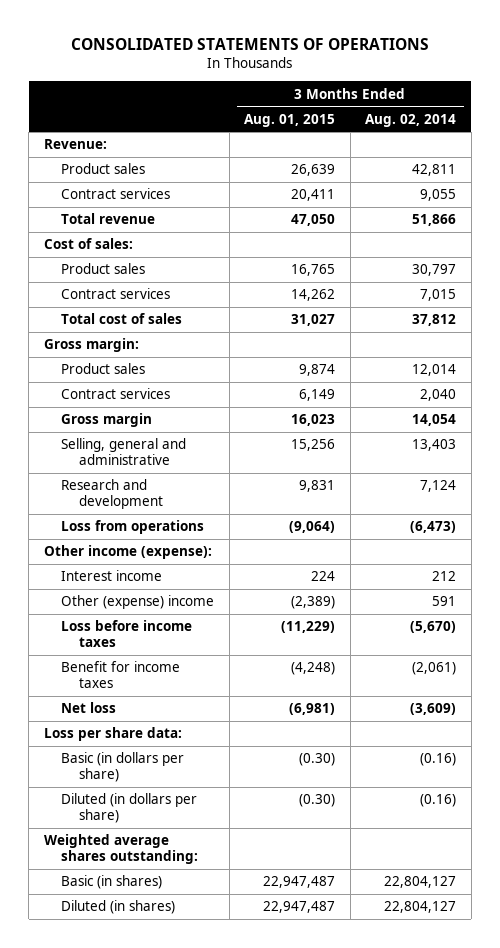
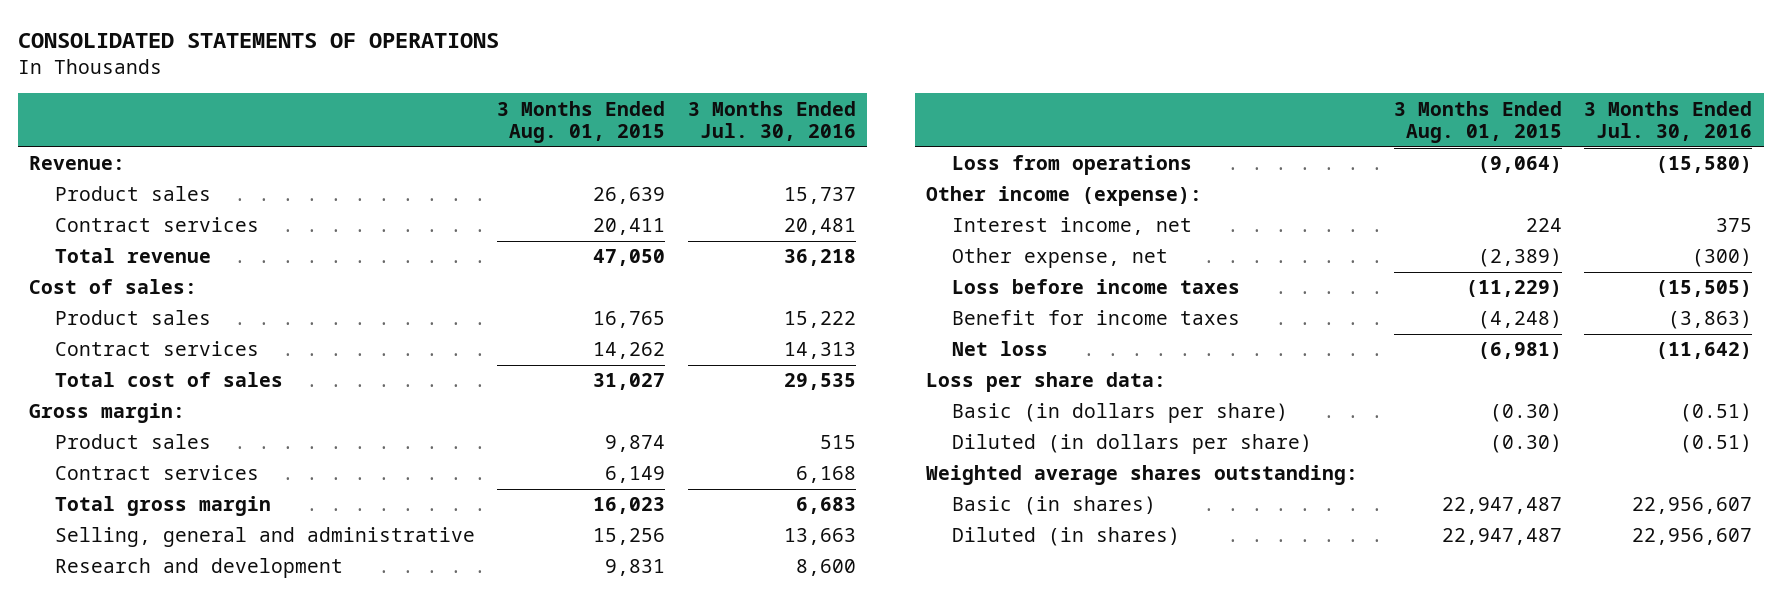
- | 3 Months Ended Aug. 01, 2015 | 3 Months Ended Aug. 02, 2014
+ | 3 Months Ended Aug. 01, 2015 | 3 Months Ended Jul. 30, 2016
- Gross margin | 16,023 | 14,054
+ Total gross margin | 16,023 | 6,683
- Interest income | 224 | 212
- Other (expense) income | (2,389) | 591
+ Interest income, net | 224 | 375
+ Other expense, net | (2,389) | (300)

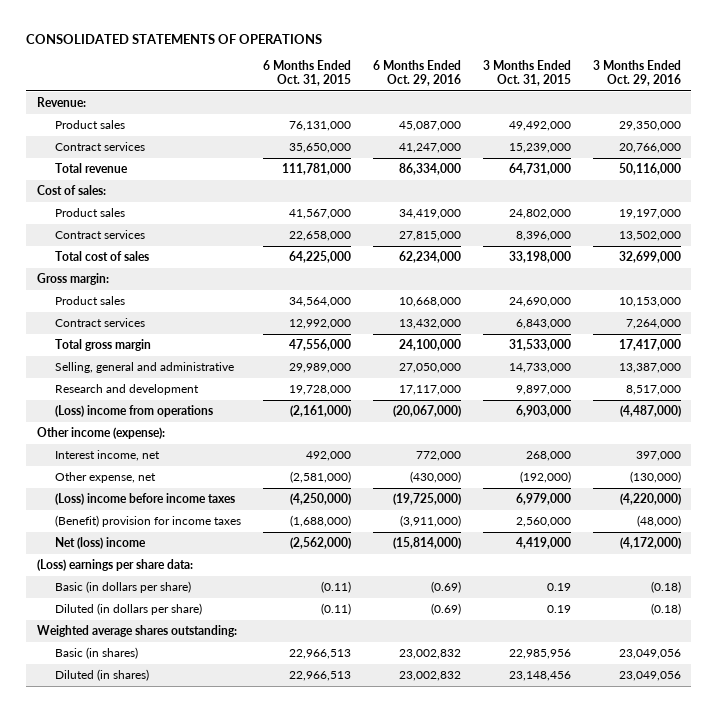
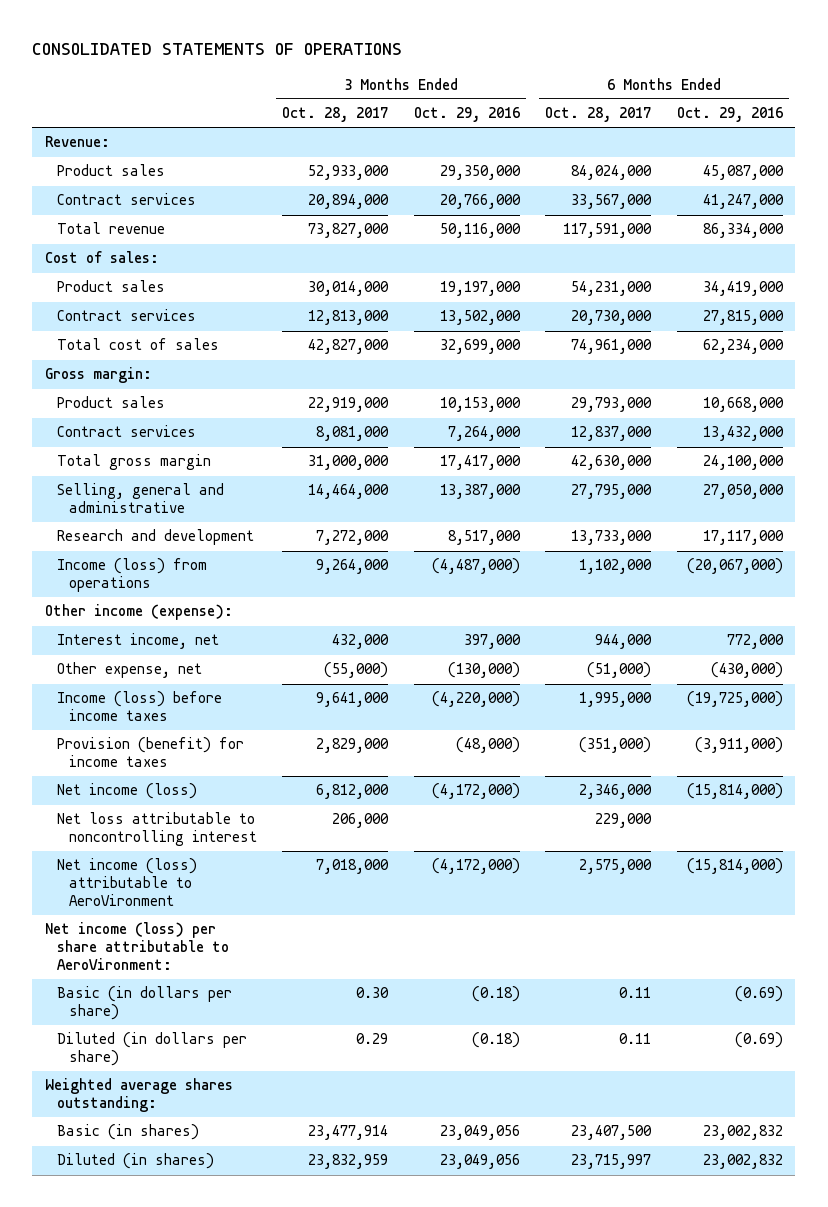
- | 6 Months Ended Oct. 31, 2015 | 6 Months Ended Oct. 29, 2016 | 3 Months Ended Oct. 31, 2015 | 3 Months Ended Oct. 29, 2016
+ | 3 Months Ended Oct. 28, 2017 | 3 Months Ended Oct. 29, 2016 | 6 Months Ended Oct. 28, 2017 | 6 Months Ended Oct. 29, 2016
- (Loss) income from operations | (2,161,000) | (20,067,000) | 6,903,000 | (4,487,000)
+ Income (loss) from operations | 9,264,000 | (4,487,000) | 1,102,000 | (20,067,000)
- (Loss) income before income taxes | (4,250,000) | (19,725,000) | 6,979,000 | (4,220,000)
- (Benefit) provision for income taxes | (1,688,000) | (3,911,000) | 2,560,000 | (48,000)
- Net (loss) income | (2,562,000) | (15,814,000) | 4,419,000 | (4,172,000)
- (Loss) earnings per share data:
+ Income (loss) before income taxes | 9,641,000 | (4,220,000) | 1,995,000 | (19,725,000)
+ Provision (benefit) for income taxes | 2,829,000 | (48,000) | (351,000) | (3,911,000)
+ Net income (loss) | 6,812,000 | (4,172,000) | 2,346,000 | (15,814,000)
+ Net loss attributable to noncontrolling interest | 206,000 | | 229,000 |
+ Net income (loss) attributable to AeroVironment | 7,018,000 | (4,172,000) | 2,575,000 | (15,814,000)
+ Net income (loss) per share attributable to AeroVironment:

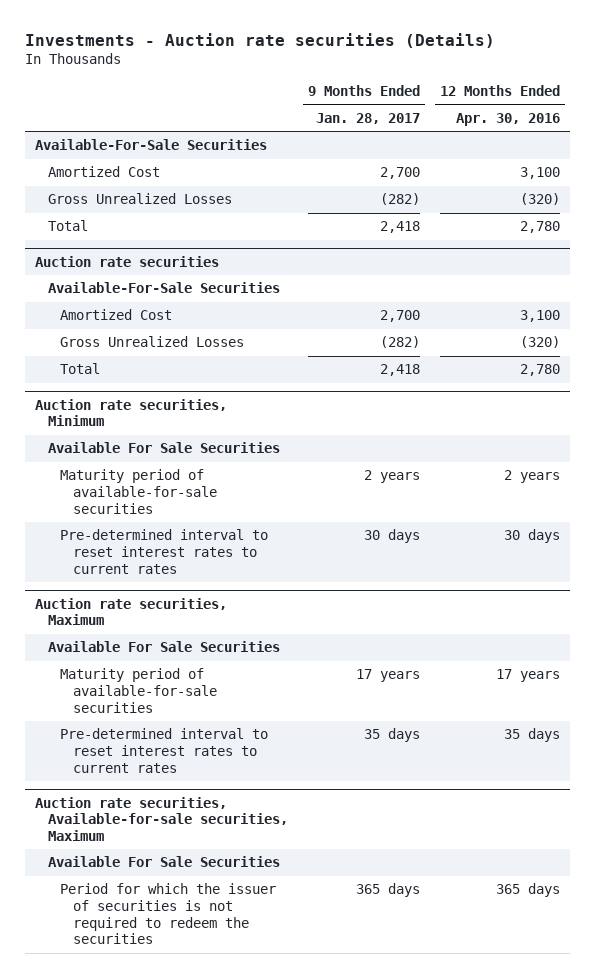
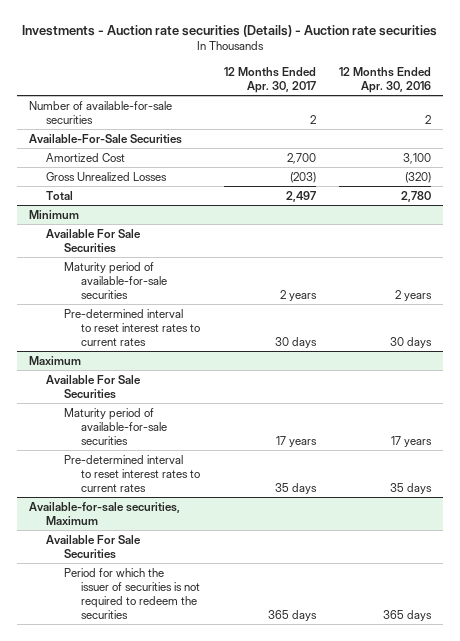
- Investments - Auction rate securities (Details)
+ Investments - Auction rate securities (Details) - Auction rate securities
- | 9 Months Ended Jan. 28, 2017 | 12 Months Ended Apr. 30, 2016
+ | 12 Months Ended Apr. 30, 2017 | 12 Months Ended Apr. 30, 2016
- Available-For-Sale Securities
- Amortized Cost | 2,700 | 3,100
- Gross Unrealized Losses | (282) | (320)
- Total | 2,418 | 2,780
- Auction rate securities
+ Number of available-for-sale securities | 2 | 2
- Auction rate securities, Minimum
+ Minimum
- Auction rate securities, Maximum
+ Maximum
- Auction rate securities, Available-for-sale securities, Maximum
+ Available-for-sale securities, Maximum

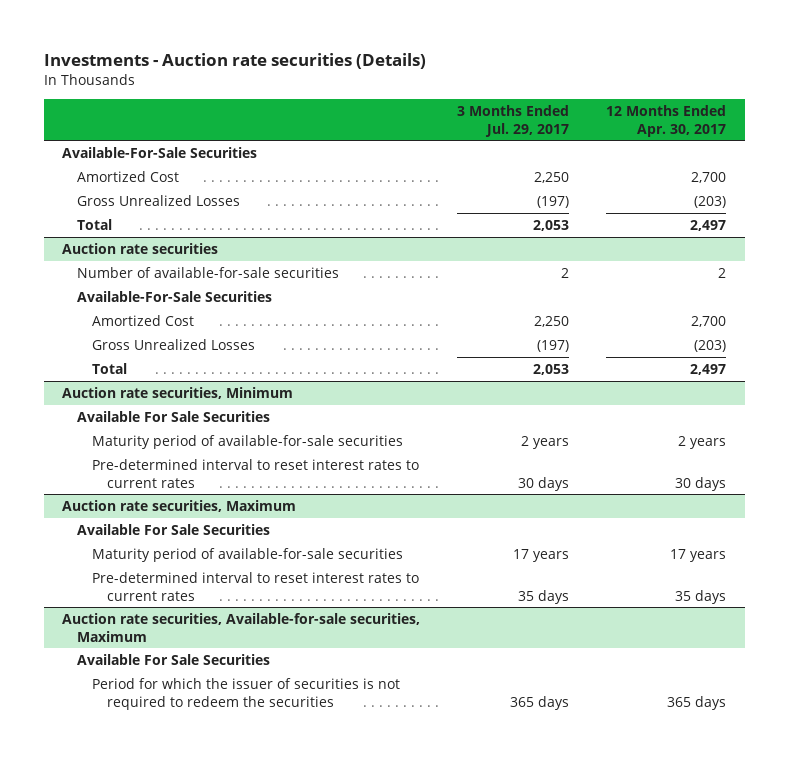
- Investments - Auction rate securities (Details) - Auction rate securities
+ Investments - Auction rate securities (Details)
- | 12 Months Ended Apr. 30, 2017 | 12 Months Ended Apr. 30, 2016
+ | 3 Months Ended Jul. 29, 2017 | 12 Months Ended Apr. 30, 2017
+ Available-For-Sale Securities
+ Amortized Cost | 2,250 | 2,700
+ Gross Unrealized Losses | (197) | (203)
+ Total | 2,053 | 2,497
+ Auction rate securities
- Minimum
+ Auction rate securities, Minimum
- Maximum
+ Auction rate securities, Maximum
- Available-for-sale securities, Maximum
+ Auction rate securities, Available-for-sale securities, Maximum

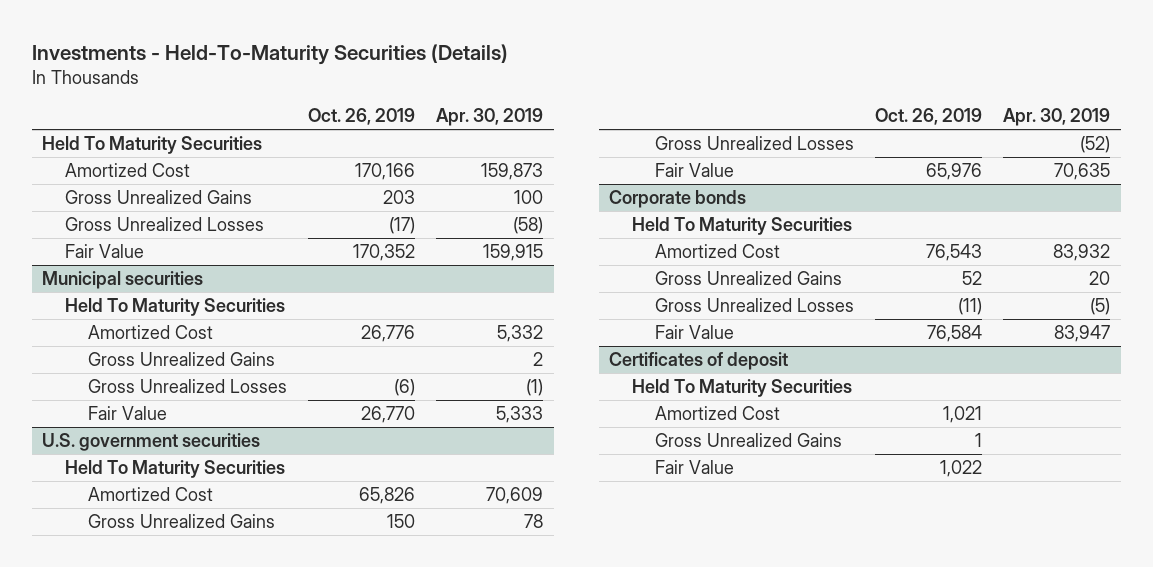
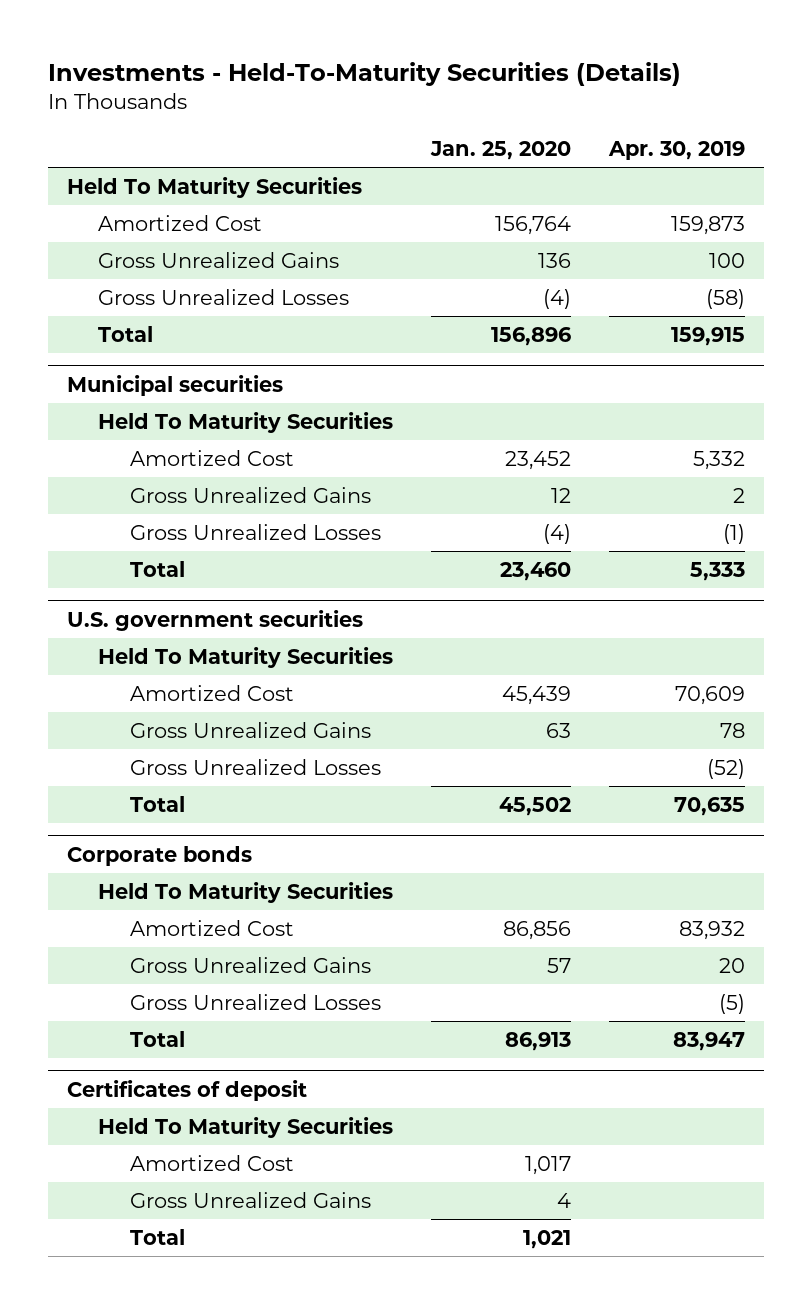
- | Oct. 26, 2019 | Apr. 30, 2019
+ | Jan. 25, 2020 | Apr. 30, 2019
- Fair Value | 170,352 | 159,915
+ Total | 156,896 | 159,915
@ Municipal securities
- Fair Value | 26,770 | 5,333
+ Total | 23,460 | 5,333
@ U.S. government securities
- Fair Value | 65,976 | 70,635
+ Total | 45,502 | 70,635
@ Corporate bonds
- Fair Value | 76,584 | 83,947
+ Total | 86,913 | 83,947
@ Certificates of deposit
- Fair Value | 1,022 |
+ Total | 1,021 |

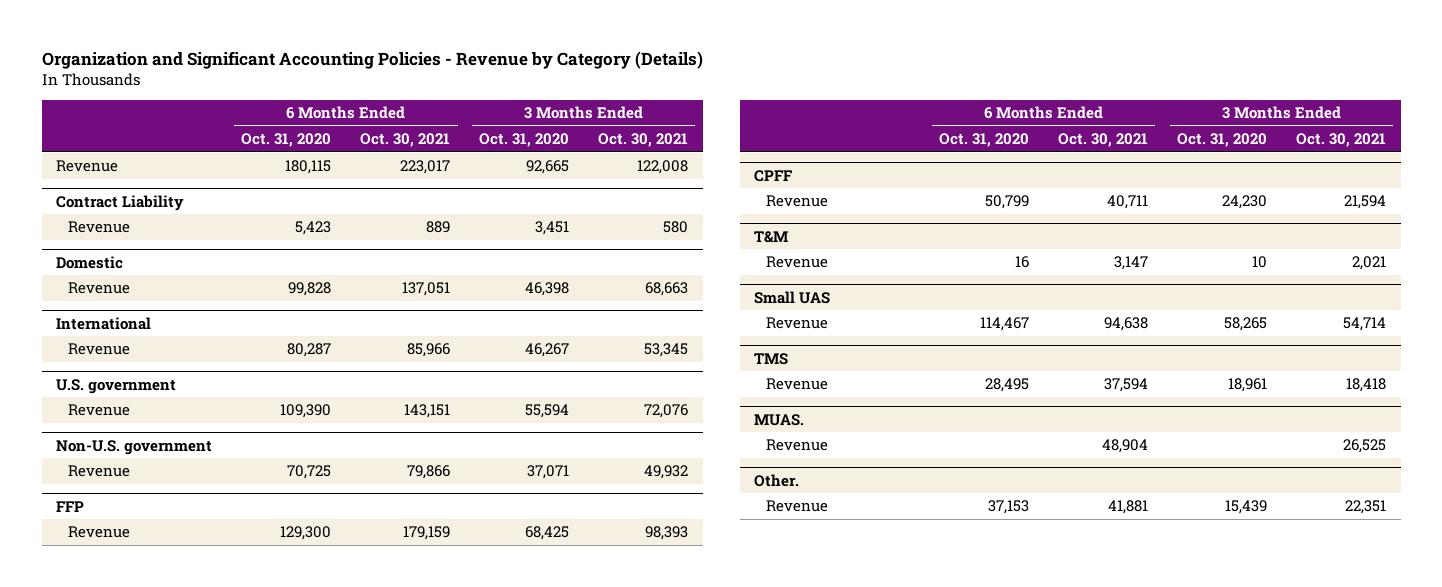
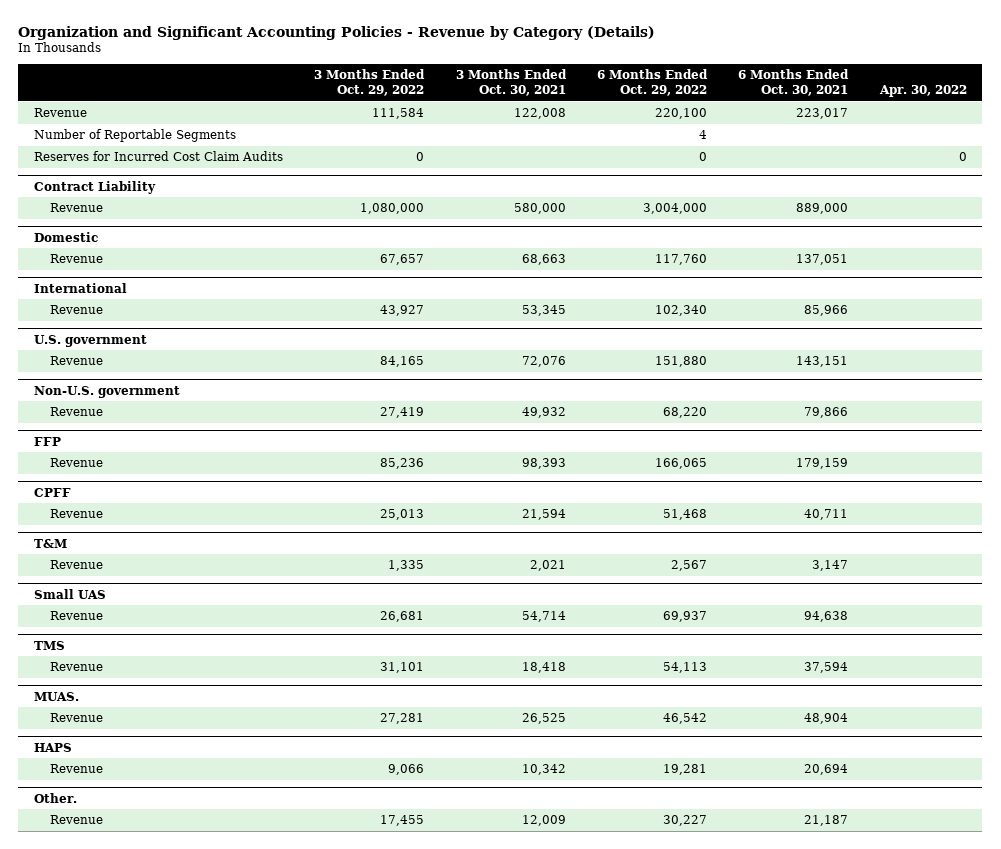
- | 6 Months Ended Oct. 31, 2020 | 6 Months Ended Oct. 30, 2021 | 3 Months Ended Oct. 31, 2020 | 3 Months Ended Oct. 30, 2021
+ | 3 Months Ended Oct. 29, 2022 | 3 Months Ended Oct. 30, 2021 | 6 Months Ended Oct. 29, 2022 | 6 Months Ended Oct. 30, 2021 | Apr. 30, 2022
+ Number of Reportable Segments | | | 4 | |
+ Reserves for Incurred Cost Claim Audits | 0 | | 0 | | 0
@ Contract Liability
- Revenue | 5,423 | 889 | 3,451 | 580
+ Revenue | 1,080,000 | 580,000 | 3,004,000 | 889,000 |
+ HAPS
+ Revenue | 9,066 | 10,342 | 19,281 | 20,694 |
@ Other.
- Revenue | 37,153 | 41,881 | 15,439 | 22,351
+ Revenue | 17,455 | 12,009 | 30,227 | 21,187 |

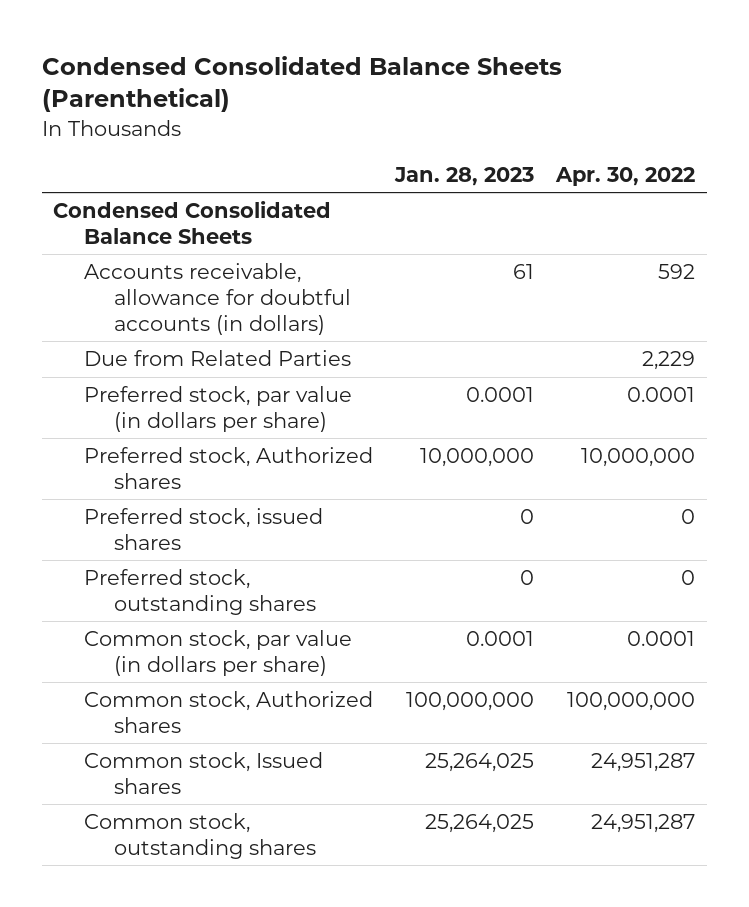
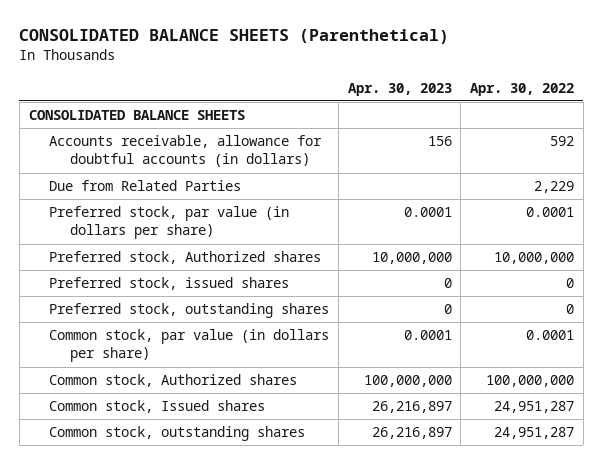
- Condensed Consolidated Balance Sheets (Parenthetical)
+ CONSOLIDATED BALANCE SHEETS (Parenthetical)
- | Jan. 28, 2023 | Apr. 30, 2022
+ | Apr. 30, 2023 | Apr. 30, 2022
- Condensed Consolidated Balance Sheets
+ CONSOLIDATED BALANCE SHEETS

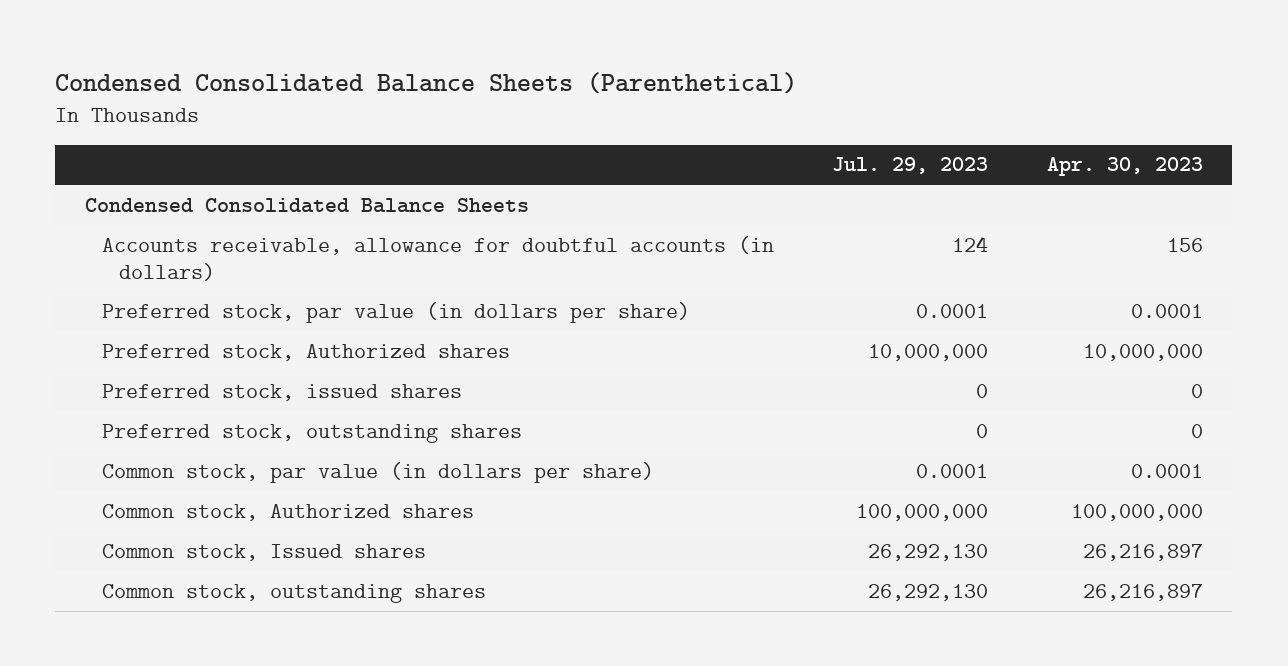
- CONSOLIDATED BALANCE SHEETS (Parenthetical)
+ Condensed Consolidated Balance Sheets (Parenthetical)
- | Apr. 30, 2023 | Apr. 30, 2022
+ | Jul. 29, 2023 | Apr. 30, 2023
- CONSOLIDATED BALANCE SHEETS
+ Condensed Consolidated Balance Sheets
- Due from Related Parties | | 2,229

